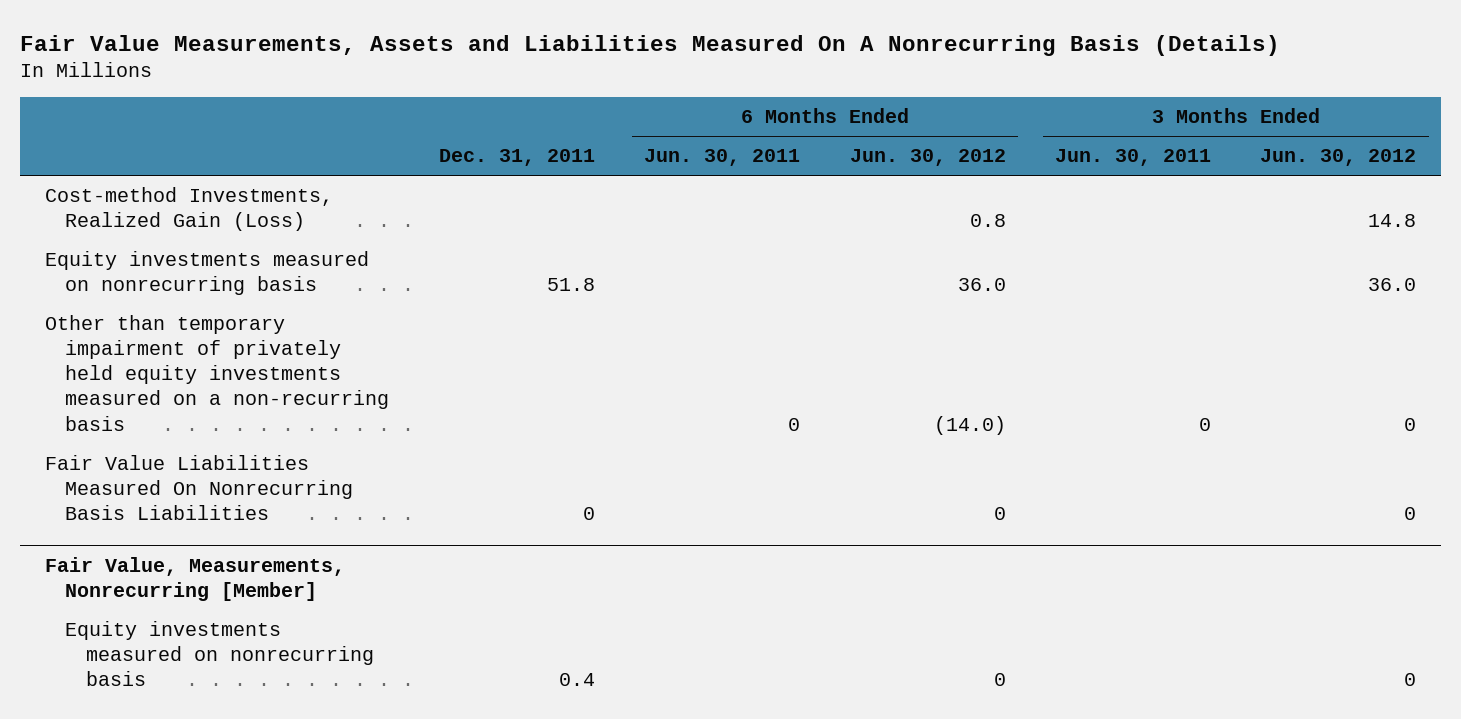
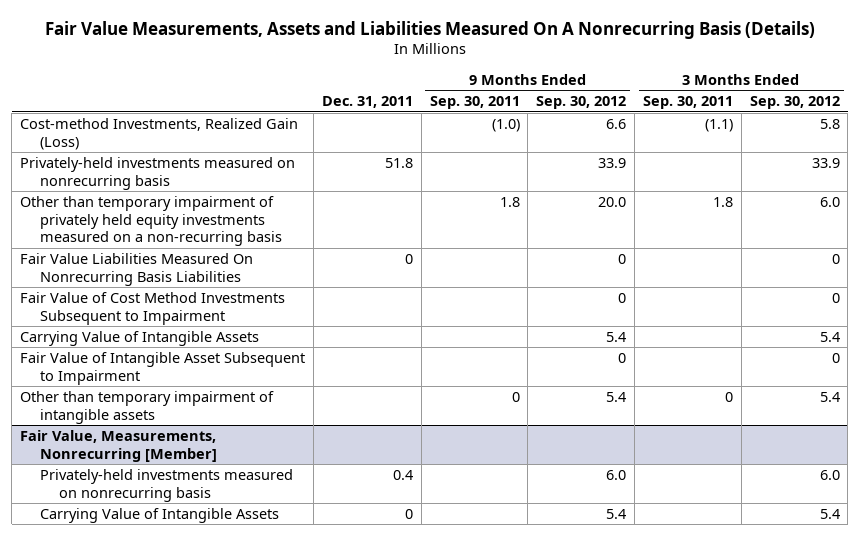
- | Dec. 31, 2011 | 6 Months Ended Jun. 30, 2011 | 6 Months Ended Jun. 30, 2012 | 3 Months Ended Jun. 30, 2011 | 3 Months Ended Jun. 30, 2012
+ | Dec. 31, 2011 | 9 Months Ended Sep. 30, 2011 | 9 Months Ended Sep. 30, 2012 | 3 Months Ended Sep. 30, 2011 | 3 Months Ended Sep. 30, 2012
- Equity investments measured on nonrecurring basis | 51.8 | | 36.0 | | 36.0
+ Privately-held investments measured on nonrecurring basis | 51.8 | | 33.9 | | 33.9
+ Fair Value of Cost Method Investments Subsequent to Impairment | | | 0 | | 0
+ Carrying Value of Intangible Assets | | | 5.4 | | 5.4
+ Fair Value of Intangible Asset Subsequent to Impairment | | | 0 | | 0
+ Other than temporary impairment of intangible assets | | 0 | 5.4 | 0 | 5.4
@ Fair Value, Measurements, Nonrecurring [Member]
- Equity investments measured on nonrecurring basis | 0.4 | | 0 | | 0
+ Privately-held investments measured on nonrecurring basis | 0.4 | | 6.0 | | 6.0
+ Carrying Value of Intangible Assets | 0 | | 5.4 | | 5.4

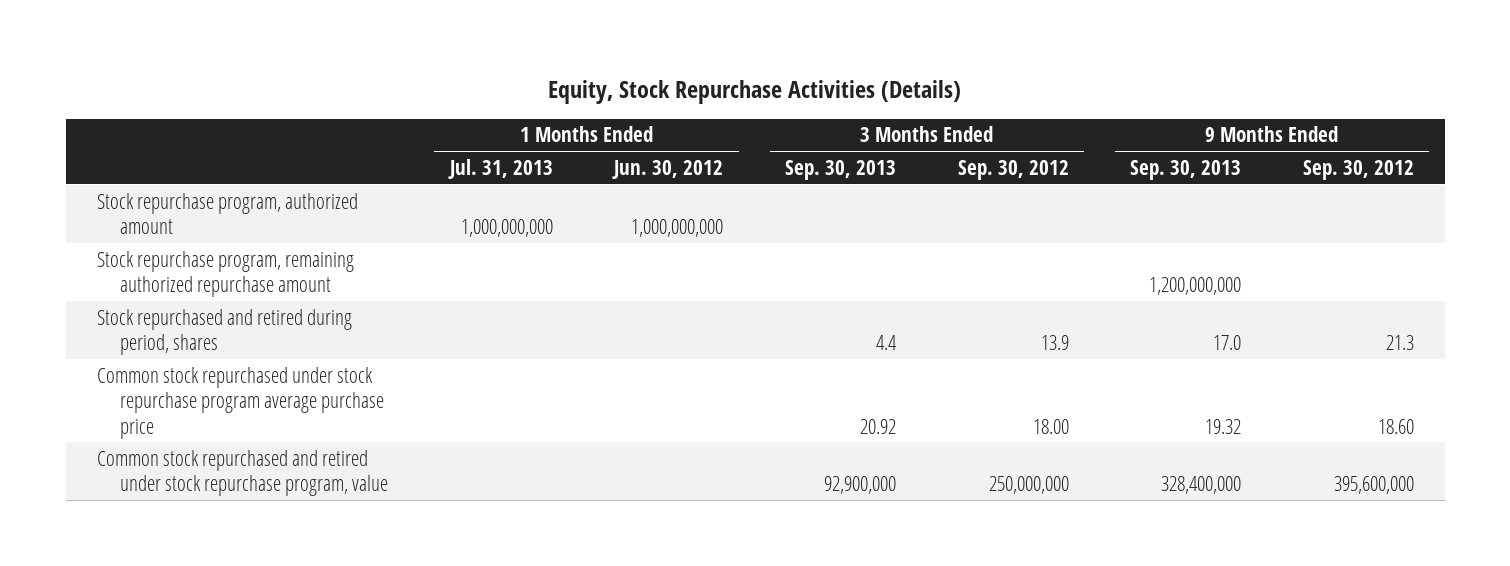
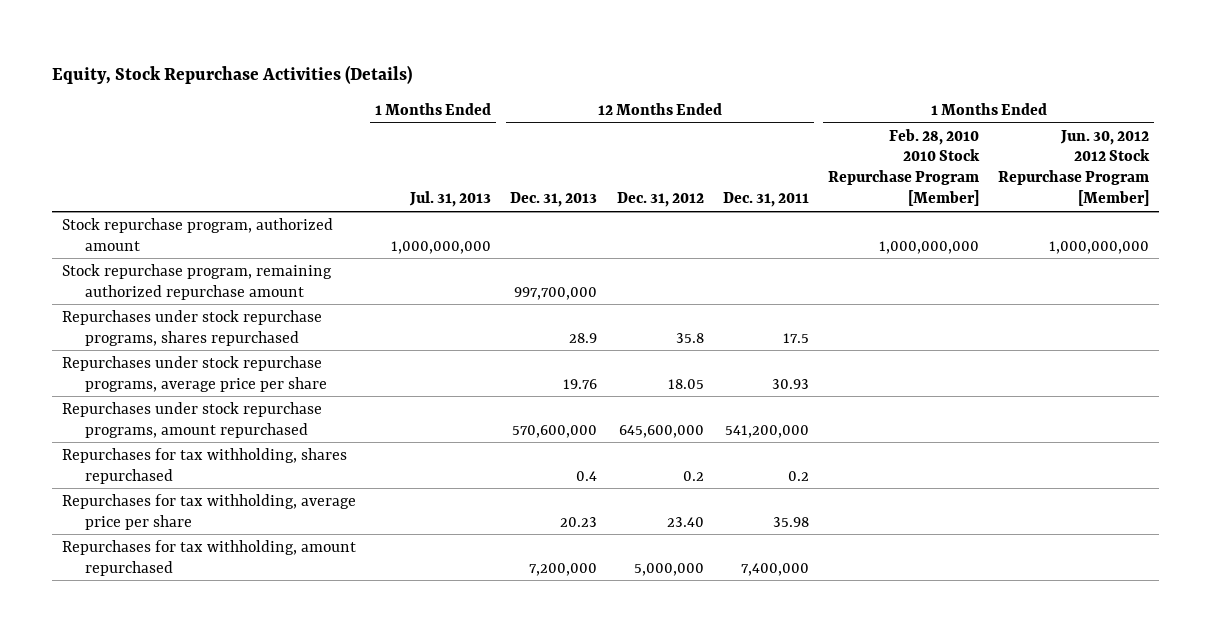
- | 1 Months Ended Jul. 31, 2013 | 1 Months Ended Jun. 30, 2012 | 3 Months Ended Sep. 30, 2013 | 3 Months Ended Sep. 30, 2012 | 9 Months Ended Sep. 30, 2013 | 9 Months Ended Sep. 30, 2012
+ | 1 Months Ended Jul. 31, 2013 | 12 Months Ended Dec. 31, 2013 | 12 Months Ended Dec. 31, 2012 | 12 Months Ended Dec. 31, 2011 | 1 Months Ended Feb. 28, 2010 2010 Stock Repurchase Program [Member] | 1 Months Ended Jun. 30, 2012 2012 Stock Repurchase Program [Member]
- Stock repurchased and retired during period, shares | | | 4.4 | 13.9 | 17.0 | 21.3
- Common stock repurchased under stock repurchase program average purchase price | | | 20.92 | 18.00 | 19.32 | 18.60
- Common stock repurchased and retired under stock repurchase program, value | | | 92,900,000 | 250,000,000 | 328,400,000 | 395,600,000
+ Repurchases under stock repurchase programs, shares repurchased | | 28.9 | 35.8 | 17.5 | |
+ Repurchases under stock repurchase programs, average price per share | | 19.76 | 18.05 | 30.93 | |
+ Repurchases under stock repurchase programs, amount repurchased | | 570,600,000 | 645,600,000 | 541,200,000 | |
+ Repurchases for tax withholding, shares repurchased | | 0.4 | 0.2 | 0.2 | |
+ Repurchases for tax withholding, average price per share | | 20.23 | 23.40 | 35.98 | |
+ Repurchases for tax withholding, amount repurchased | | 7,200,000 | 5,000,000 | 7,400,000 | |

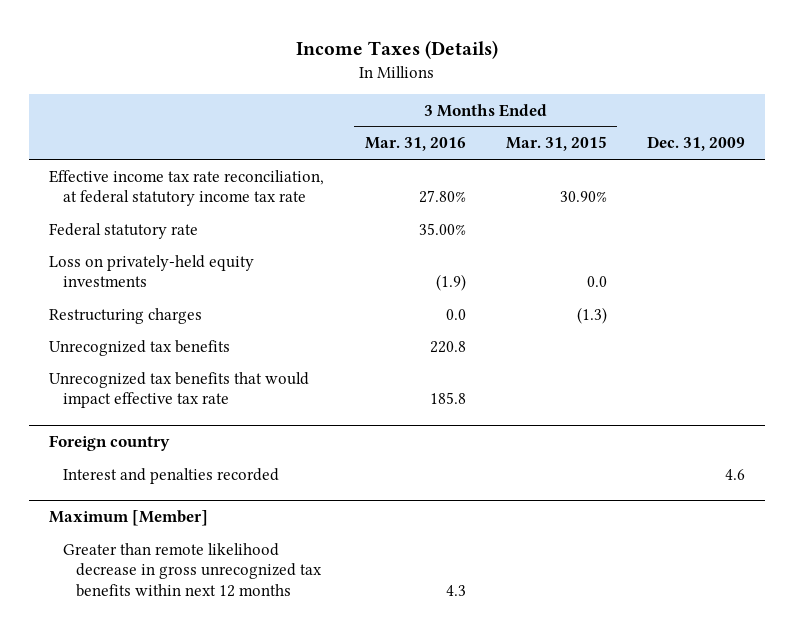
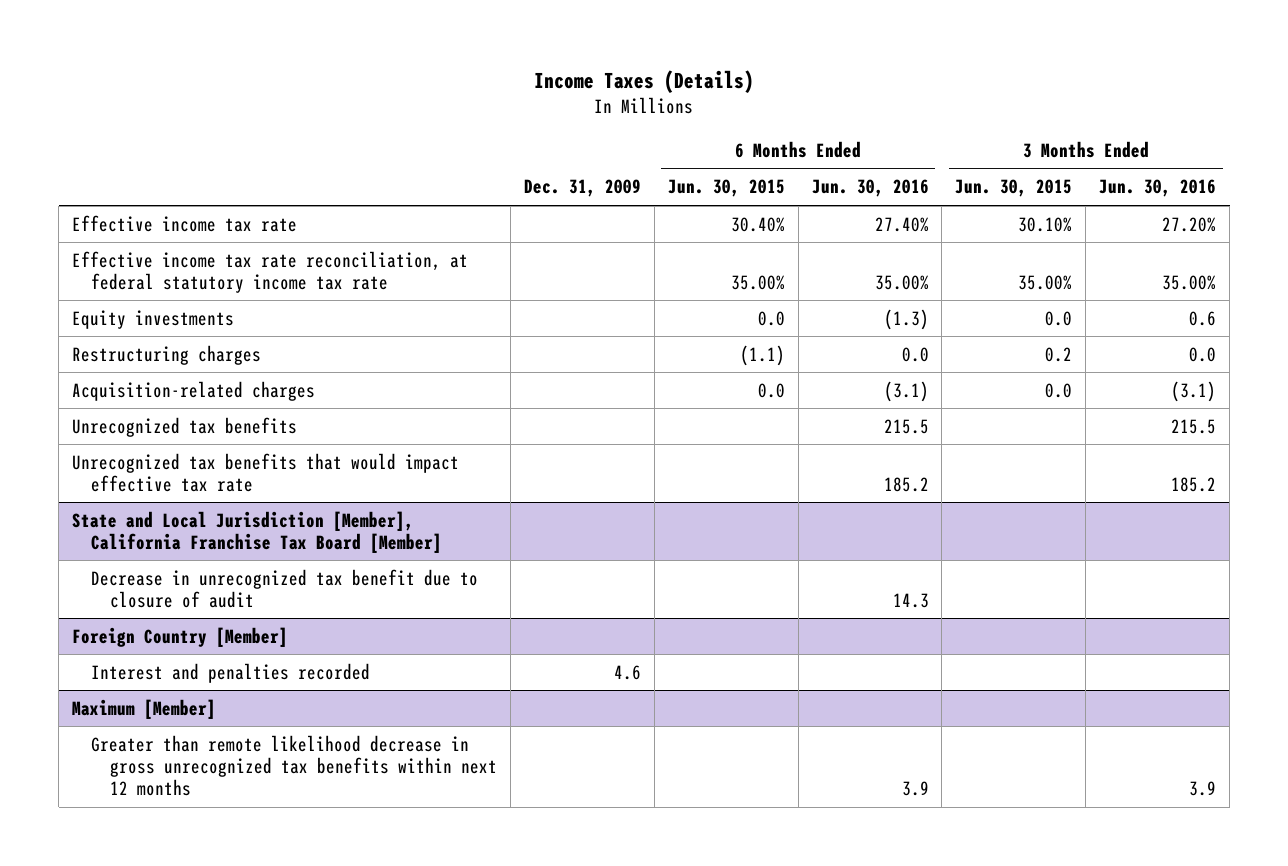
- | 3 Months Ended Mar. 31, 2016 | 3 Months Ended Mar. 31, 2015 | Dec. 31, 2009
+ | Dec. 31, 2009 | 6 Months Ended Jun. 30, 2015 | 6 Months Ended Jun. 30, 2016 | 3 Months Ended Jun. 30, 2015 | 3 Months Ended Jun. 30, 2016
+ Effective income tax rate | | 30.40% | 27.40% | 30.10% | 27.20%
- Federal statutory rate | 35.00% | |
- Loss on privately-held equity investments | (1.9) | 0.0 |
+ Equity investments | | 0.0 | (1.3) | 0.0 | 0.6
+ Acquisition-related charges | | 0.0 | (3.1) | 0.0 | (3.1)
- Foreign country
+ State and Local Jurisdiction [Member], California Franchise Tax Board [Member]
+ Decrease in unrecognized tax benefit due to closure of audit | | | 14.3 | |
+ Foreign Country [Member]

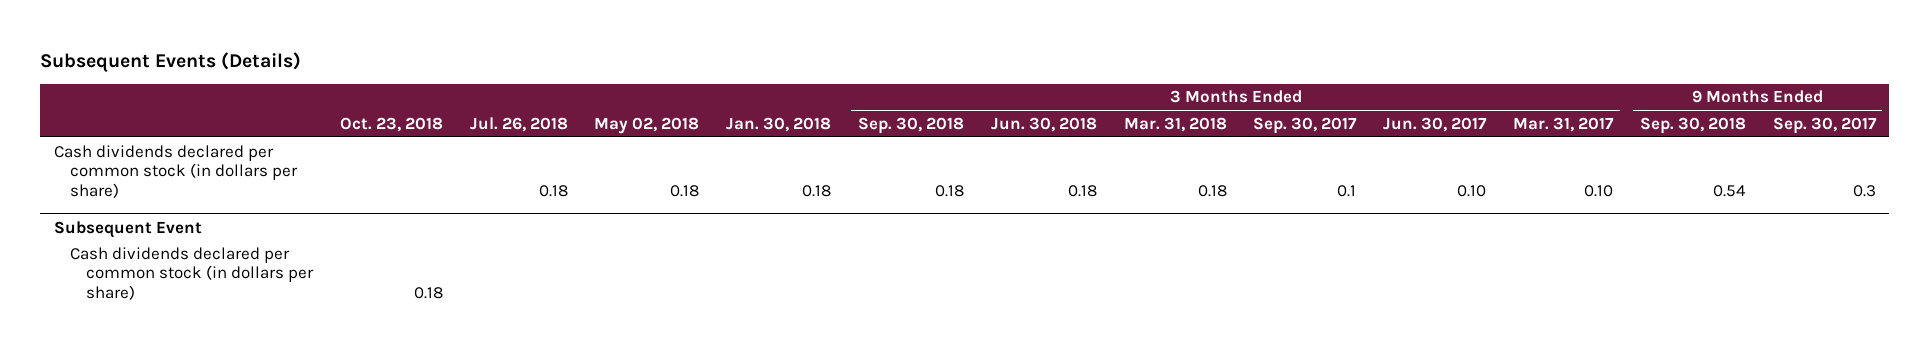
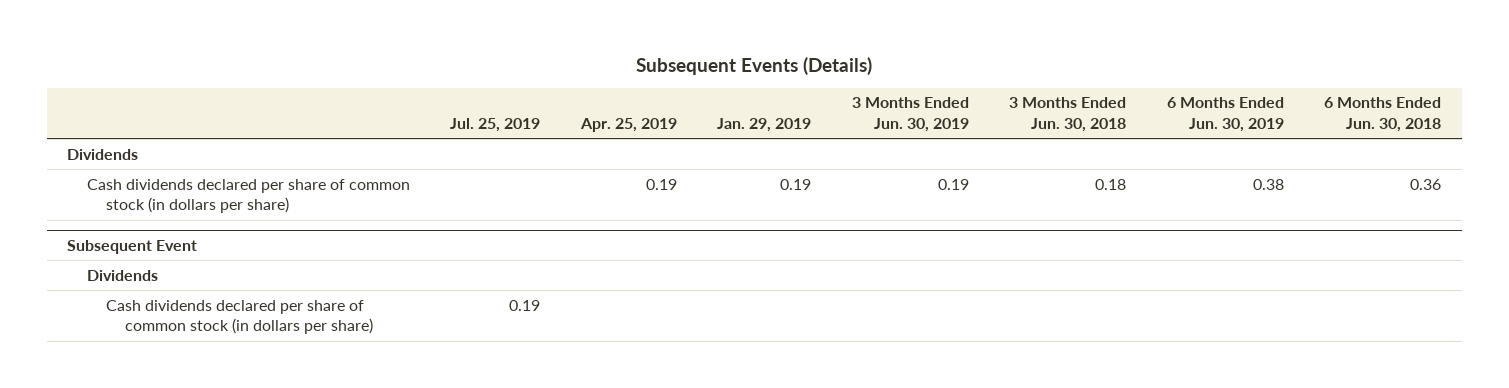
- | Oct. 23, 2018 | Jul. 26, 2018 | May 02, 2018 | Jan. 30, 2018 | 3 Months Ended Sep. 30, 2018 | 3 Months Ended Jun. 30, 2018 | 3 Months Ended Mar. 31, 2018 | 3 Months Ended Sep. 30, 2017 | 3 Months Ended Jun. 30, 2017 | 3 Months Ended Mar. 31, 2017 | 9 Months Ended Sep. 30, 2018 | 9 Months Ended Sep. 30, 2017
+ | Jul. 25, 2019 | Apr. 25, 2019 | Jan. 29, 2019 | 3 Months Ended Jun. 30, 2019 | 3 Months Ended Jun. 30, 2018 | 6 Months Ended Jun. 30, 2019 | 6 Months Ended Jun. 30, 2018
- Cash dividends declared per common stock (in dollars per share) | | 0.18 | 0.18 | 0.18 | 0.18 | 0.18 | 0.18 | 0.1 | 0.10 | 0.10 | 0.54 | 0.3
+ Dividends
+ Cash dividends declared per share of common stock (in dollars per share) | | 0.19 | 0.19 | 0.19 | 0.18 | 0.38 | 0.36
@ Subsequent Event
- Cash dividends declared per common stock (in dollars per share) | 0.18 | | | | | | | | | | |
+ Dividends
+ Cash dividends declared per share of common stock (in dollars per share) | 0.19 | | | | | |

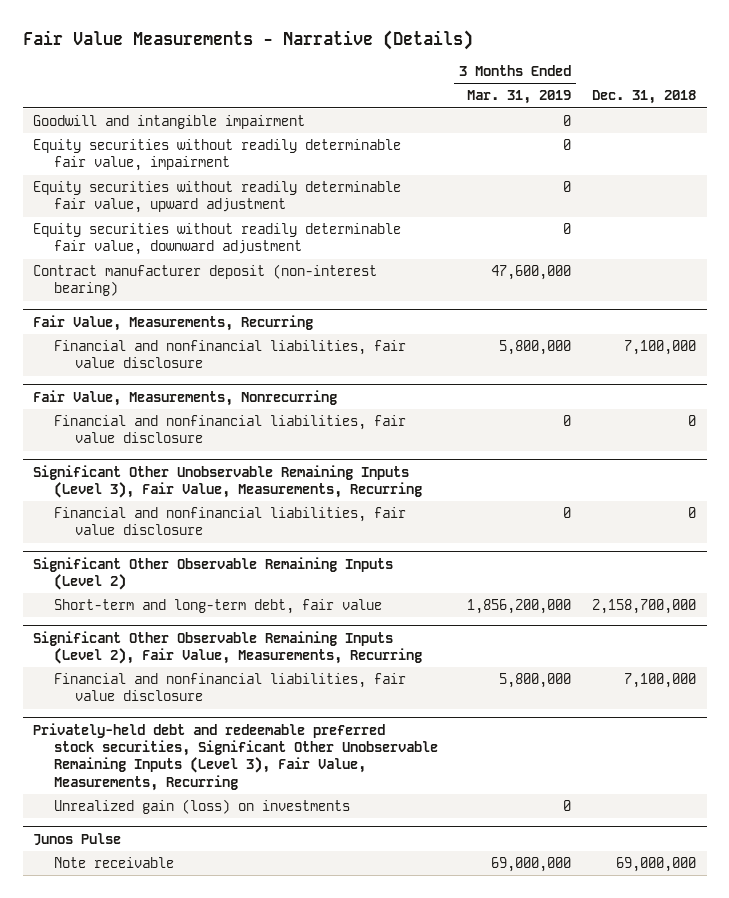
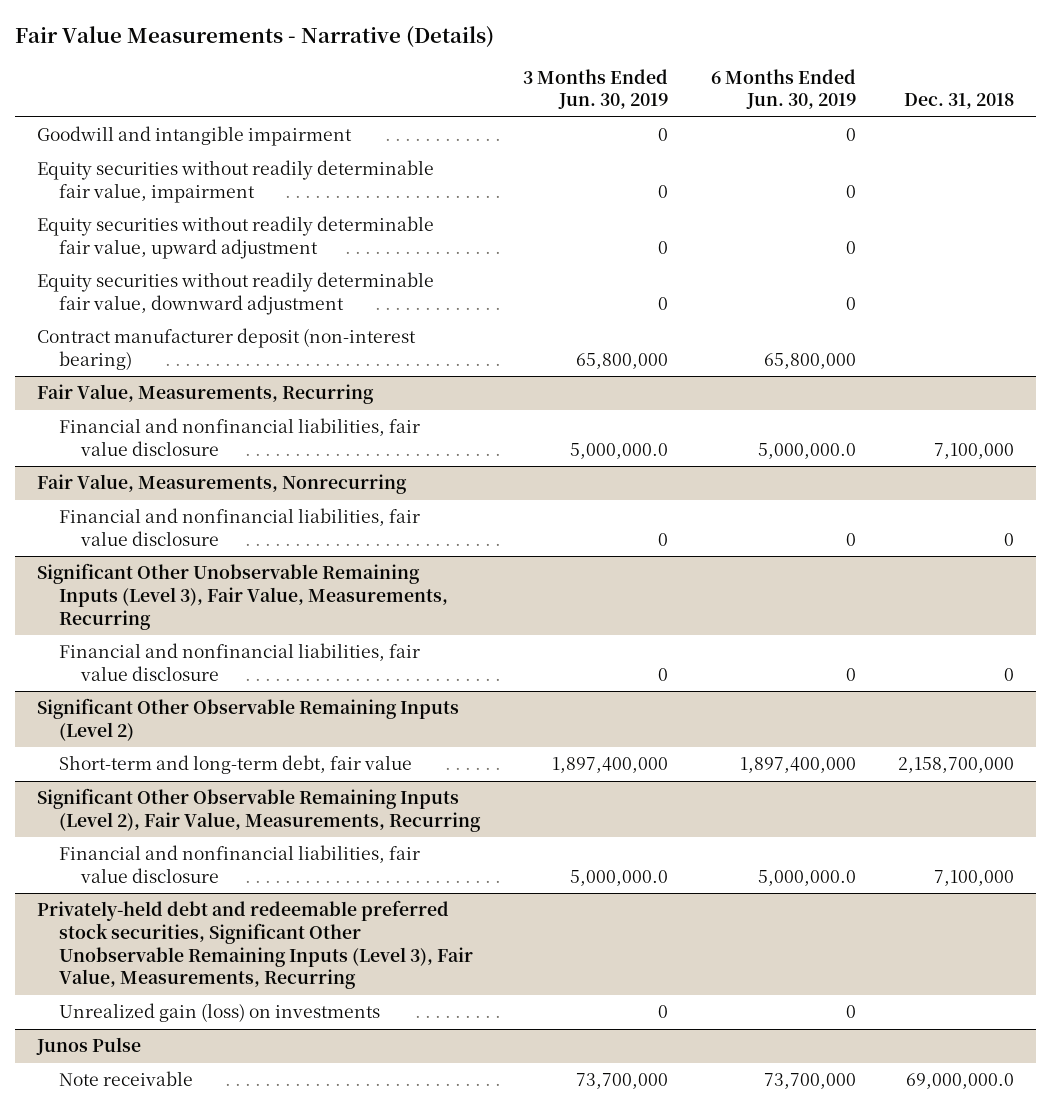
- | 3 Months Ended Mar. 31, 2019 | Dec. 31, 2018
+ | 3 Months Ended Jun. 30, 2019 | 6 Months Ended Jun. 30, 2019 | Dec. 31, 2018
@ Junos Pulse
- Note receivable | 69,000,000 | 69,000,000
+ Note receivable | 73,700,000 | 73,700,000 | 69,000,000.0

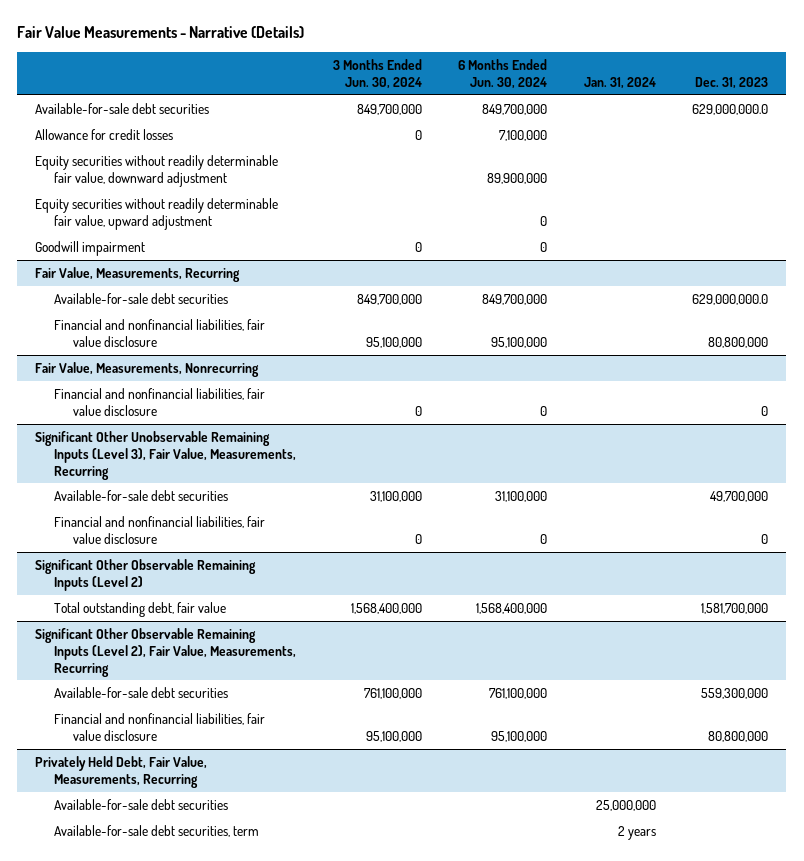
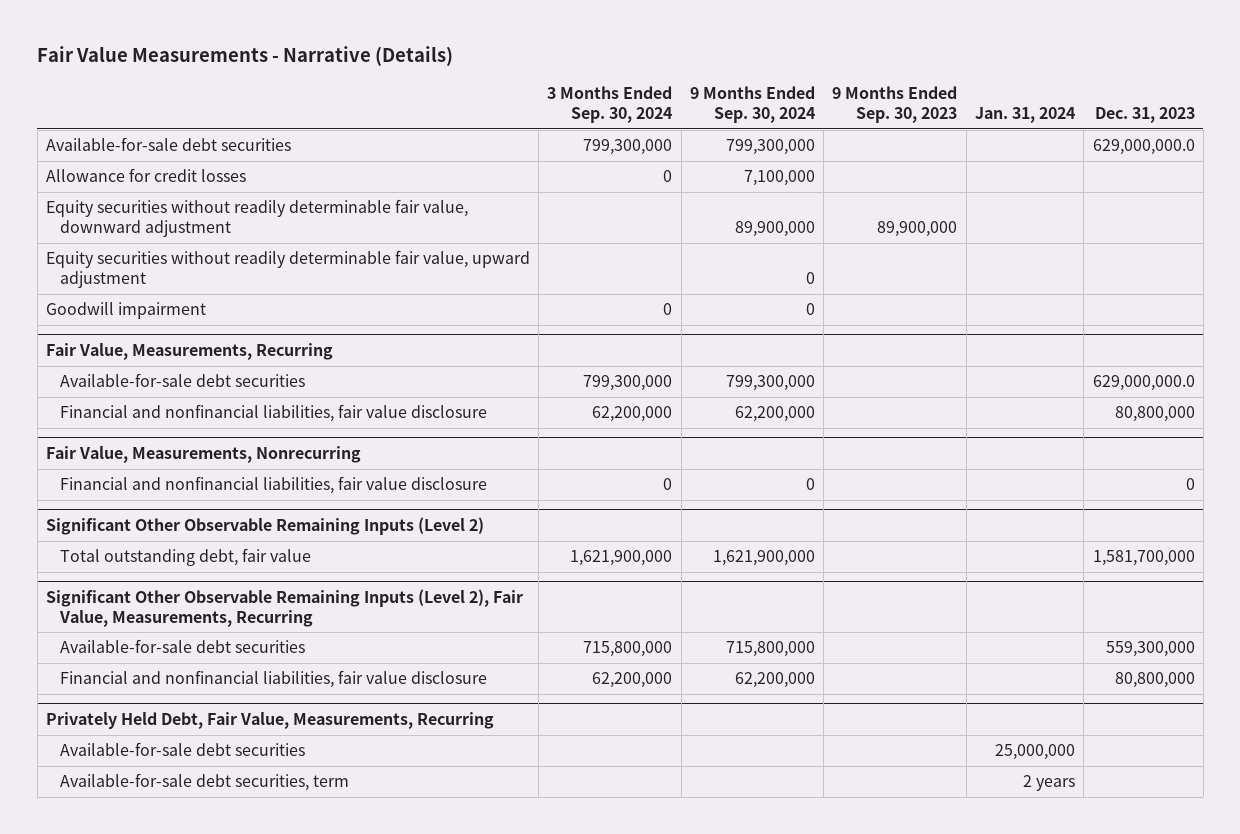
- | 3 Months Ended Jun. 30, 2024 | 6 Months Ended Jun. 30, 2024 | Jan. 31, 2024 | Dec. 31, 2023
+ | 3 Months Ended Sep. 30, 2024 | 9 Months Ended Sep. 30, 2024 | 9 Months Ended Sep. 30, 2023 | Jan. 31, 2024 | Dec. 31, 2023
- Significant Other Unobservable Remaining Inputs (Level 3), Fair Value, Measurements, Recurring
- Available-for-sale debt securities | 31,100,000 | 31,100,000 | | 49,700,000
- Financial and nonfinancial liabilities, fair value disclosure | 0 | 0 | | 0

